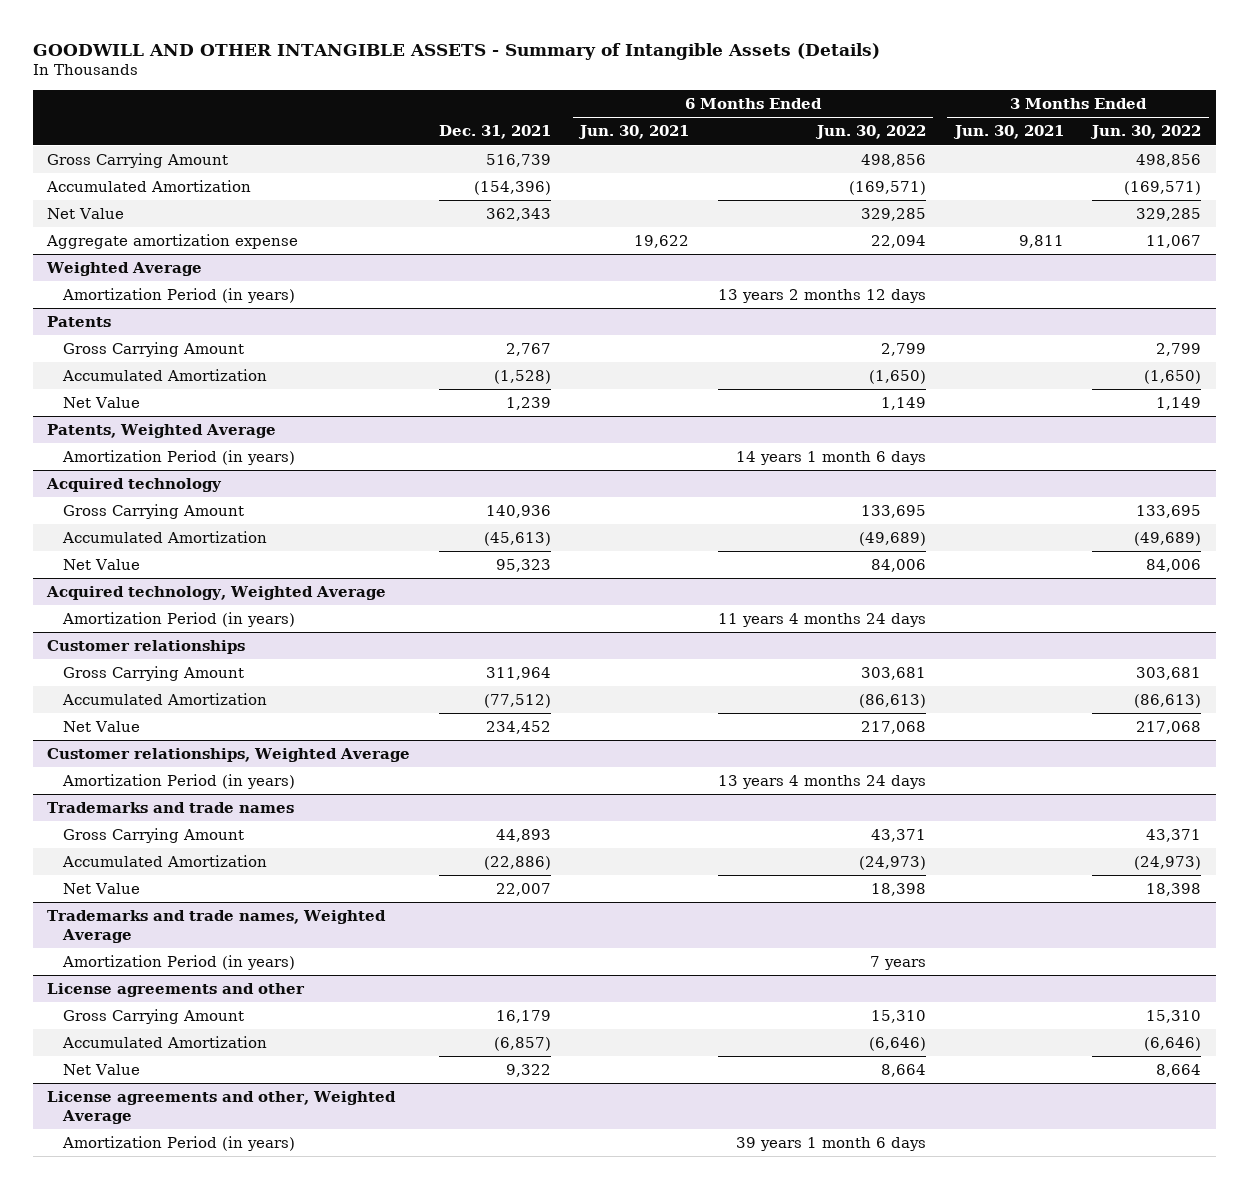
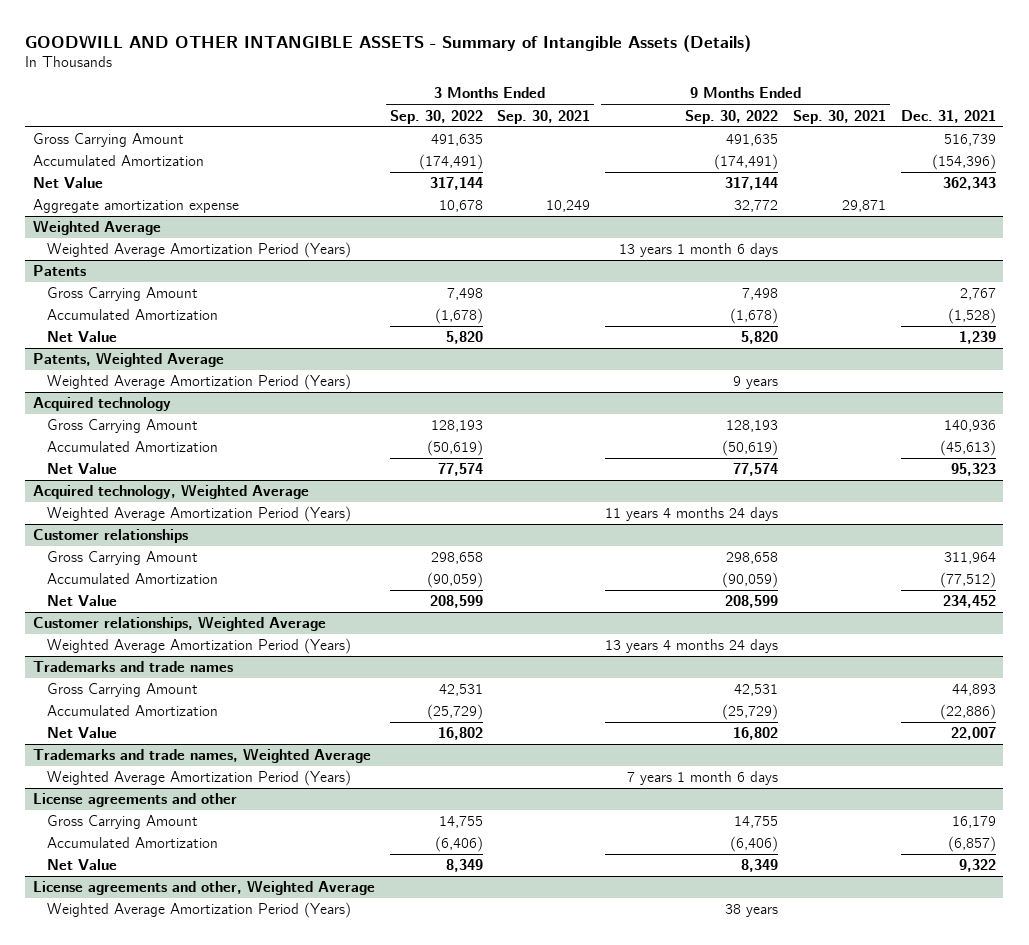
- | Dec. 31, 2021 | 6 Months Ended Jun. 30, 2021 | 6 Months Ended Jun. 30, 2022 | 3 Months Ended Jun. 30, 2021 | 3 Months Ended Jun. 30, 2022
+ | 3 Months Ended Sep. 30, 2022 | 3 Months Ended Sep. 30, 2021 | 9 Months Ended Sep. 30, 2022 | 9 Months Ended Sep. 30, 2021 | Dec. 31, 2021
@ Weighted Average
- Amortization Period (in years) | | | 13 years 2 months 12 days | |
+ Weighted Average Amortization Period (Years) | | | 13 years 1 month 6 days | |
@ Patents, Weighted Average
- Amortization Period (in years) | | | 14 years 1 month 6 days | |
+ Weighted Average Amortization Period (Years) | | | 9 years | |
@ Acquired technology, Weighted Average
- Amortization Period (in years) | | | 11 years 4 months 24 days | |
+ Weighted Average Amortization Period (Years) | | | 11 years 4 months 24 days | |
@ Customer relationships, Weighted Average
- Amortization Period (in years) | | | 13 years 4 months 24 days | |
+ Weighted Average Amortization Period (Years) | | | 13 years 4 months 24 days | |
@ Trademarks and trade names, Weighted Average
- Amortization Period (in years) | | | 7 years | |
+ Weighted Average Amortization Period (Years) | | | 7 years 1 month 6 days | |
@ License agreements and other, Weighted Average
- Amortization Period (in years) | | | 39 years 1 month 6 days | |
+ Weighted Average Amortization Period (Years) | | | 38 years | |

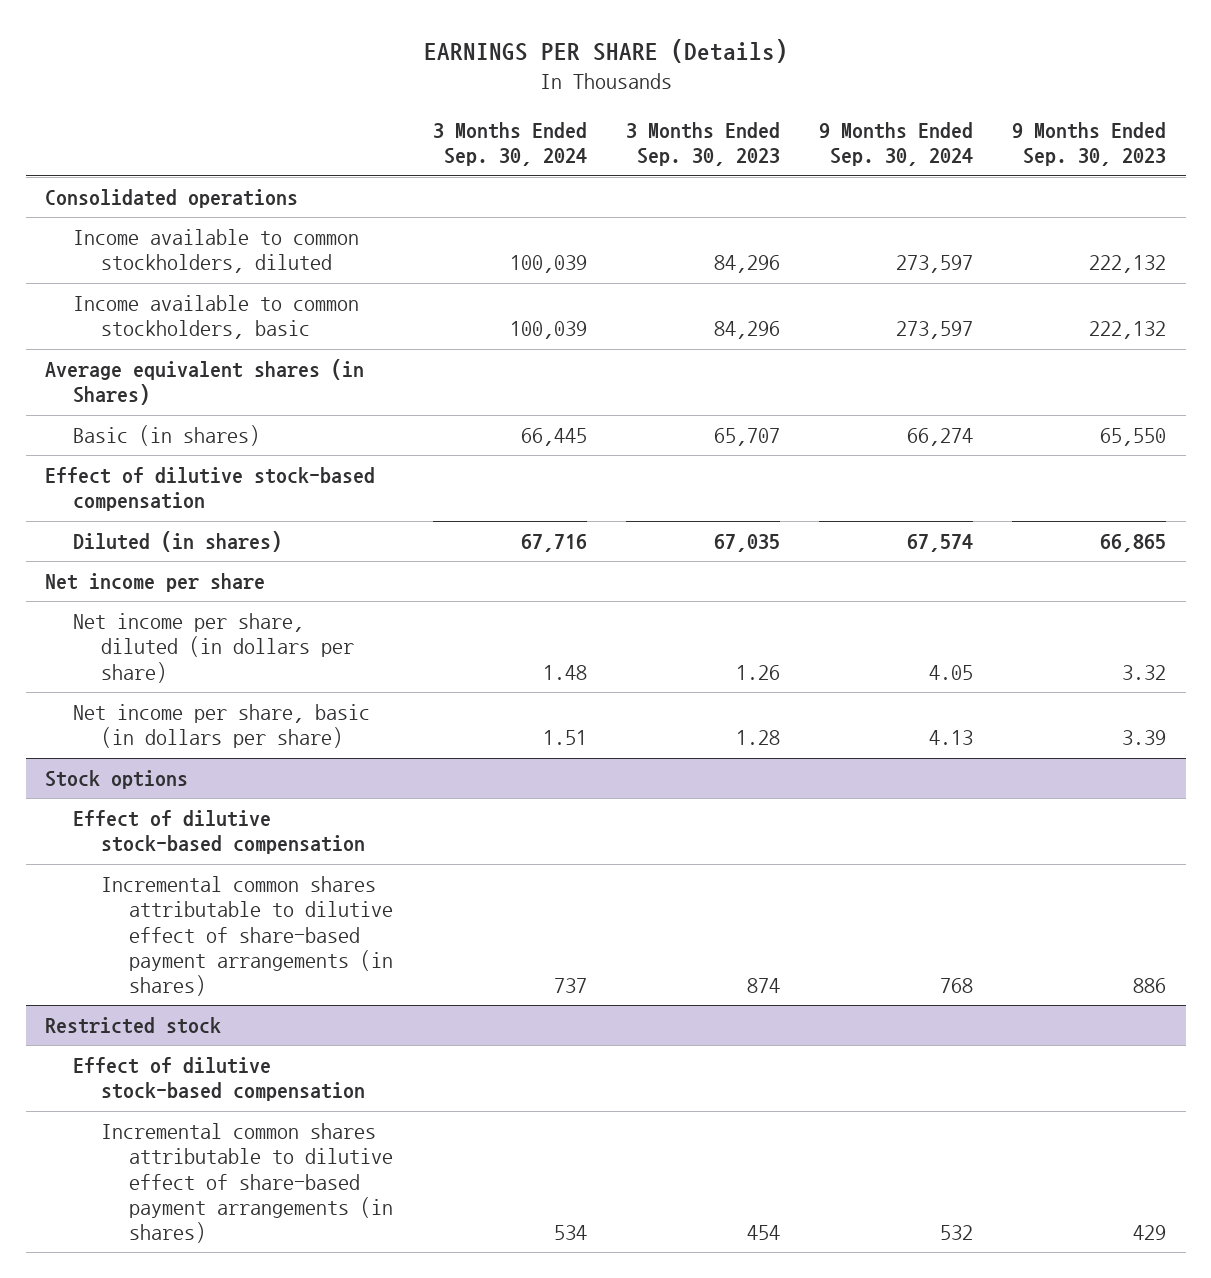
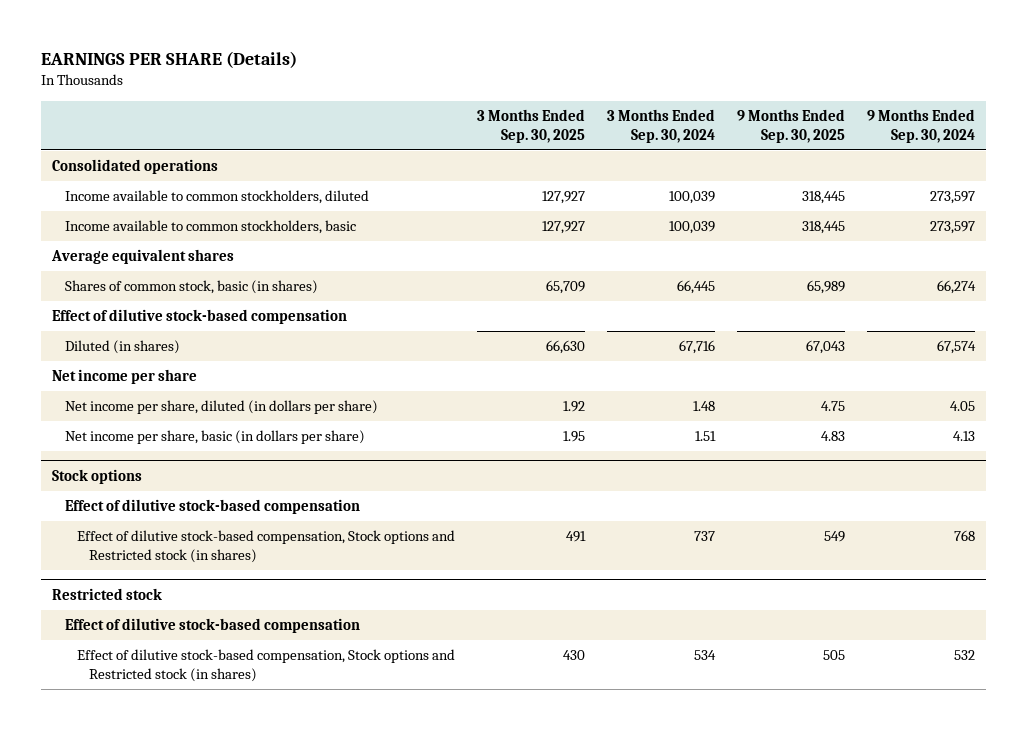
- | 3 Months Ended Sep. 30, 2024 | 3 Months Ended Sep. 30, 2023 | 9 Months Ended Sep. 30, 2024 | 9 Months Ended Sep. 30, 2023
+ | 3 Months Ended Sep. 30, 2025 | 3 Months Ended Sep. 30, 2024 | 9 Months Ended Sep. 30, 2025 | 9 Months Ended Sep. 30, 2024
- Average equivalent shares (in Shares)
- Basic (in shares) | 66,445 | 65,707 | 66,274 | 65,550
+ Average equivalent shares
+ Shares of common stock, basic (in shares) | 65,709 | 66,445 | 65,989 | 66,274
@ Stock options
- Incremental common shares attributable to dilutive effect of share-based payment arrangements (in shares) | 737 | 874 | 768 | 886
+ Effect of dilutive stock-based compensation, Stock options and Restricted stock (in shares) | 491 | 737 | 549 | 768
@ Restricted stock
- Incremental common shares attributable to dilutive effect of share-based payment arrangements (in shares) | 534 | 454 | 532 | 429
+ Effect of dilutive stock-based compensation, Stock options and Restricted stock (in shares) | 430 | 534 | 505 | 532

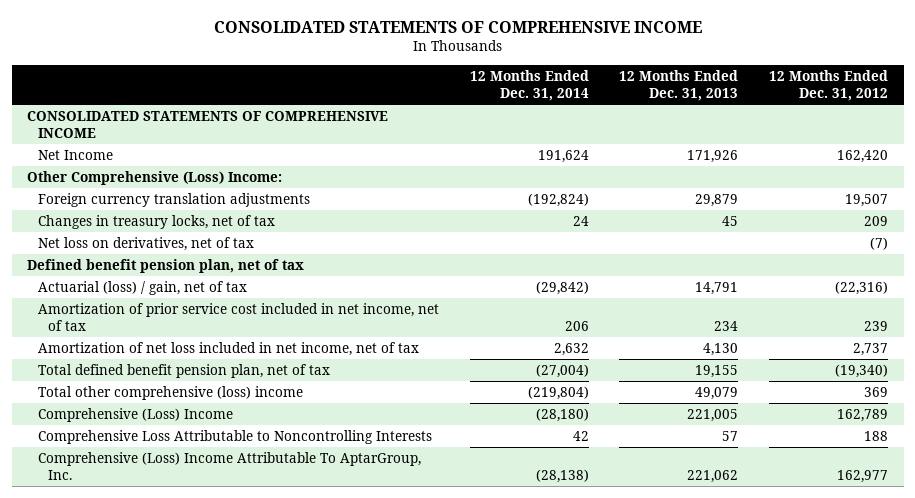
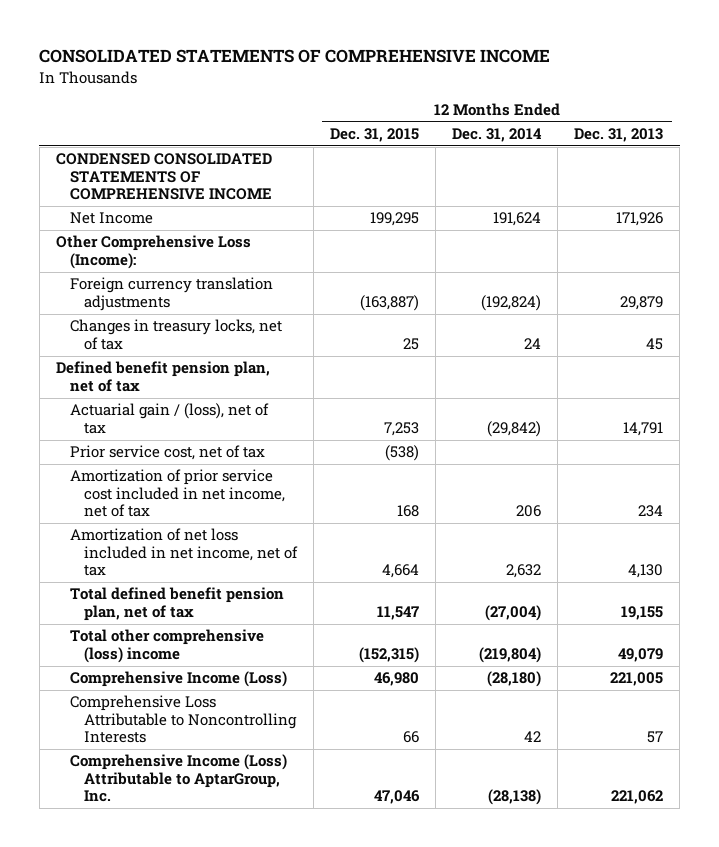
- | 12 Months Ended Dec. 31, 2014 | 12 Months Ended Dec. 31, 2013 | 12 Months Ended Dec. 31, 2012
+ | 12 Months Ended Dec. 31, 2015 | 12 Months Ended Dec. 31, 2014 | 12 Months Ended Dec. 31, 2013
- CONSOLIDATED STATEMENTS OF COMPREHENSIVE INCOME
+ CONDENSED CONSOLIDATED STATEMENTS OF COMPREHENSIVE INCOME
- Other Comprehensive (Loss) Income:
+ Other Comprehensive Loss (Income):
- Net loss on derivatives, net of tax | | | (7)
- Actuarial (loss) / gain, net of tax | (29,842) | 14,791 | (22,316)
+ Actuarial gain / (loss), net of tax | 7,253 | (29,842) | 14,791
+ Prior service cost, net of tax | (538) | |
- Comprehensive (Loss) Income | (28,180) | 221,005 | 162,789
+ Comprehensive Income (Loss) | 46,980 | (28,180) | 221,005
- Comprehensive (Loss) Income Attributable To AptarGroup, Inc. | (28,138) | 221,062 | 162,977
+ Comprehensive Income (Loss) Attributable to AptarGroup, Inc. | 47,046 | (28,138) | 221,062

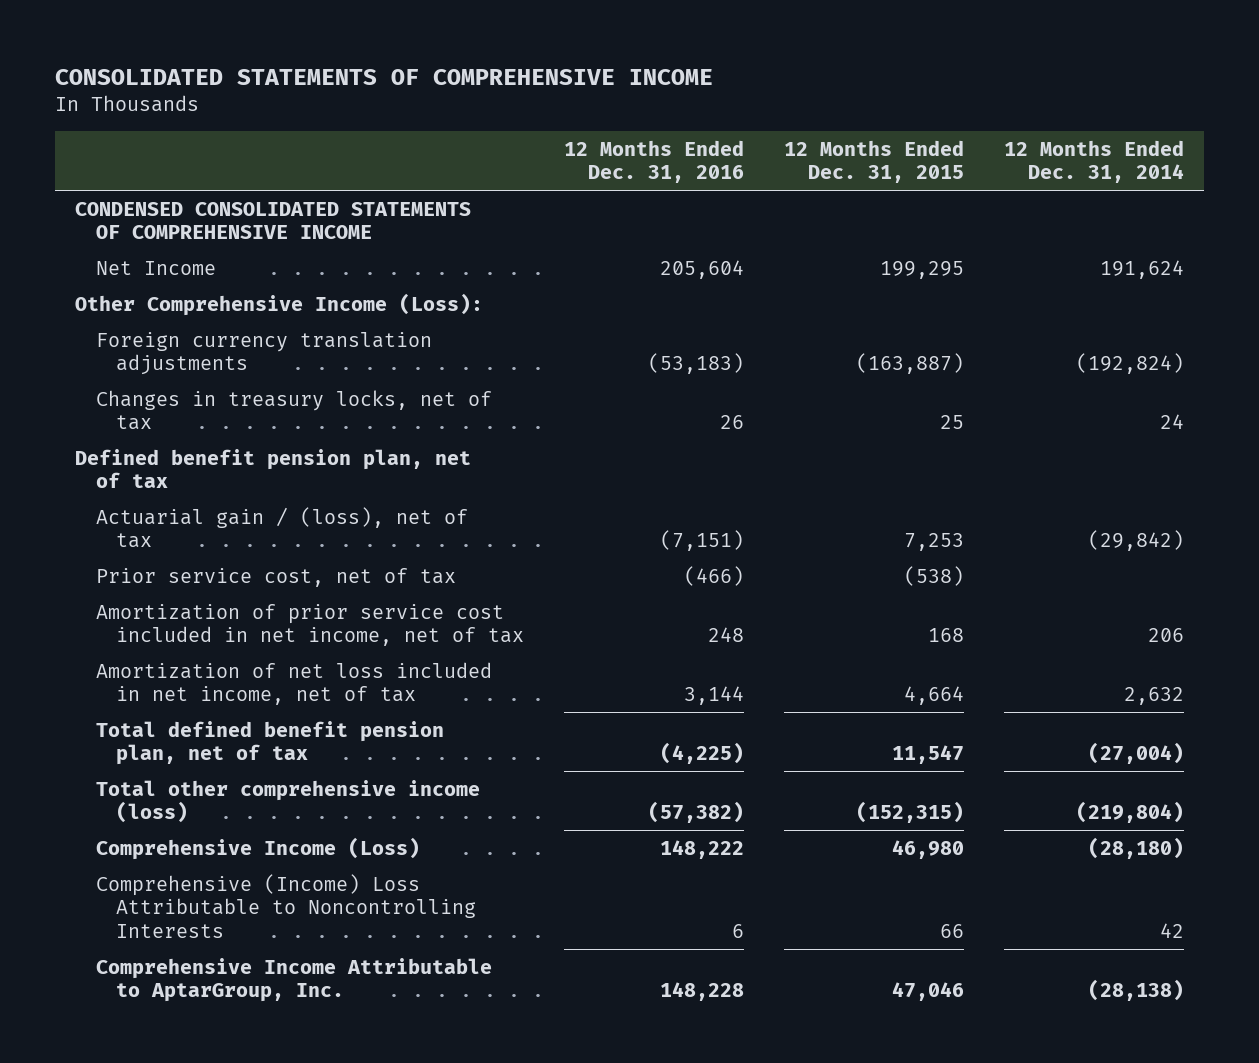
- | 12 Months Ended Dec. 31, 2015 | 12 Months Ended Dec. 31, 2014 | 12 Months Ended Dec. 31, 2013
+ | 12 Months Ended Dec. 31, 2016 | 12 Months Ended Dec. 31, 2015 | 12 Months Ended Dec. 31, 2014
- Other Comprehensive Loss (Income):
+ Other Comprehensive Income (Loss):
- Total other comprehensive (loss) income | (152,315) | (219,804) | 49,079
+ Total other comprehensive income (loss) | (57,382) | (152,315) | (219,804)
- Comprehensive Loss Attributable to Noncontrolling Interests | 66 | 42 | 57
- Comprehensive Income (Loss) Attributable to AptarGroup, Inc. | 47,046 | (28,138) | 221,062
+ Comprehensive (Income) Loss Attributable to Noncontrolling Interests | 6 | 66 | 42
+ Comprehensive Income Attributable to AptarGroup, Inc. | 148,228 | 47,046 | (28,138)

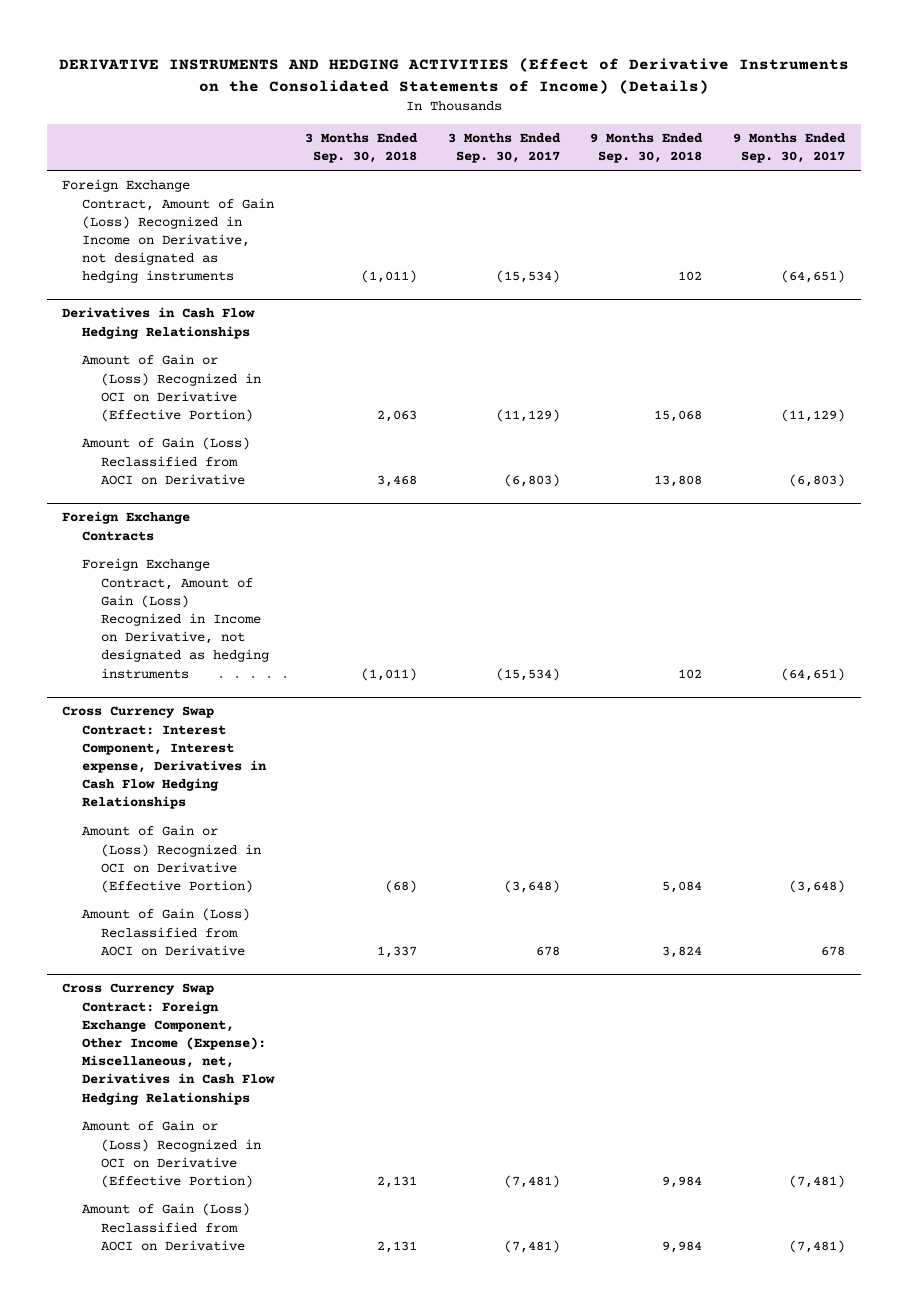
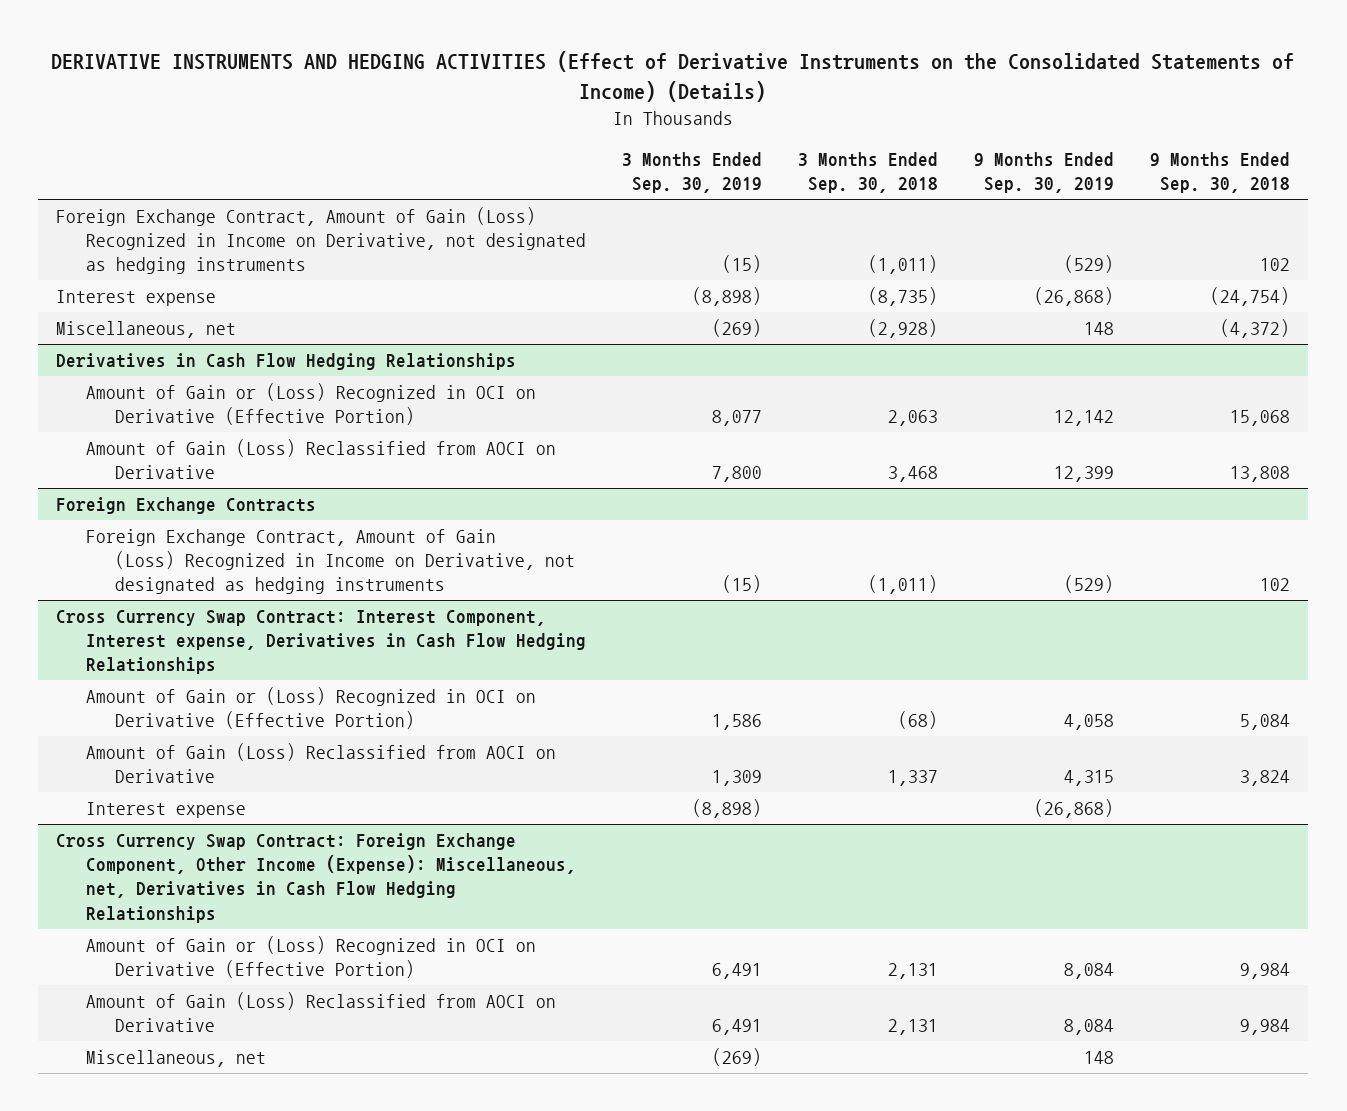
- | 3 Months Ended Sep. 30, 2018 | 3 Months Ended Sep. 30, 2017 | 9 Months Ended Sep. 30, 2018 | 9 Months Ended Sep. 30, 2017
+ | 3 Months Ended Sep. 30, 2019 | 3 Months Ended Sep. 30, 2018 | 9 Months Ended Sep. 30, 2019 | 9 Months Ended Sep. 30, 2018
+ Interest expense | (8,898) | (8,735) | (26,868) | (24,754)
+ Miscellaneous, net | (269) | (2,928) | 148 | (4,372)
@ Cross Currency Swap Contract: Interest Component, Interest expense, Derivatives in Cash Flow Hedging Relationships
+ Interest expense | (8,898) | | (26,868) |
@ Cross Currency Swap Contract: Foreign Exchange Component, Other Income (Expense): Miscellaneous, net, Derivatives in Cash Flow Hedging Relationships
+ Miscellaneous, net | (269) | | 148 |

